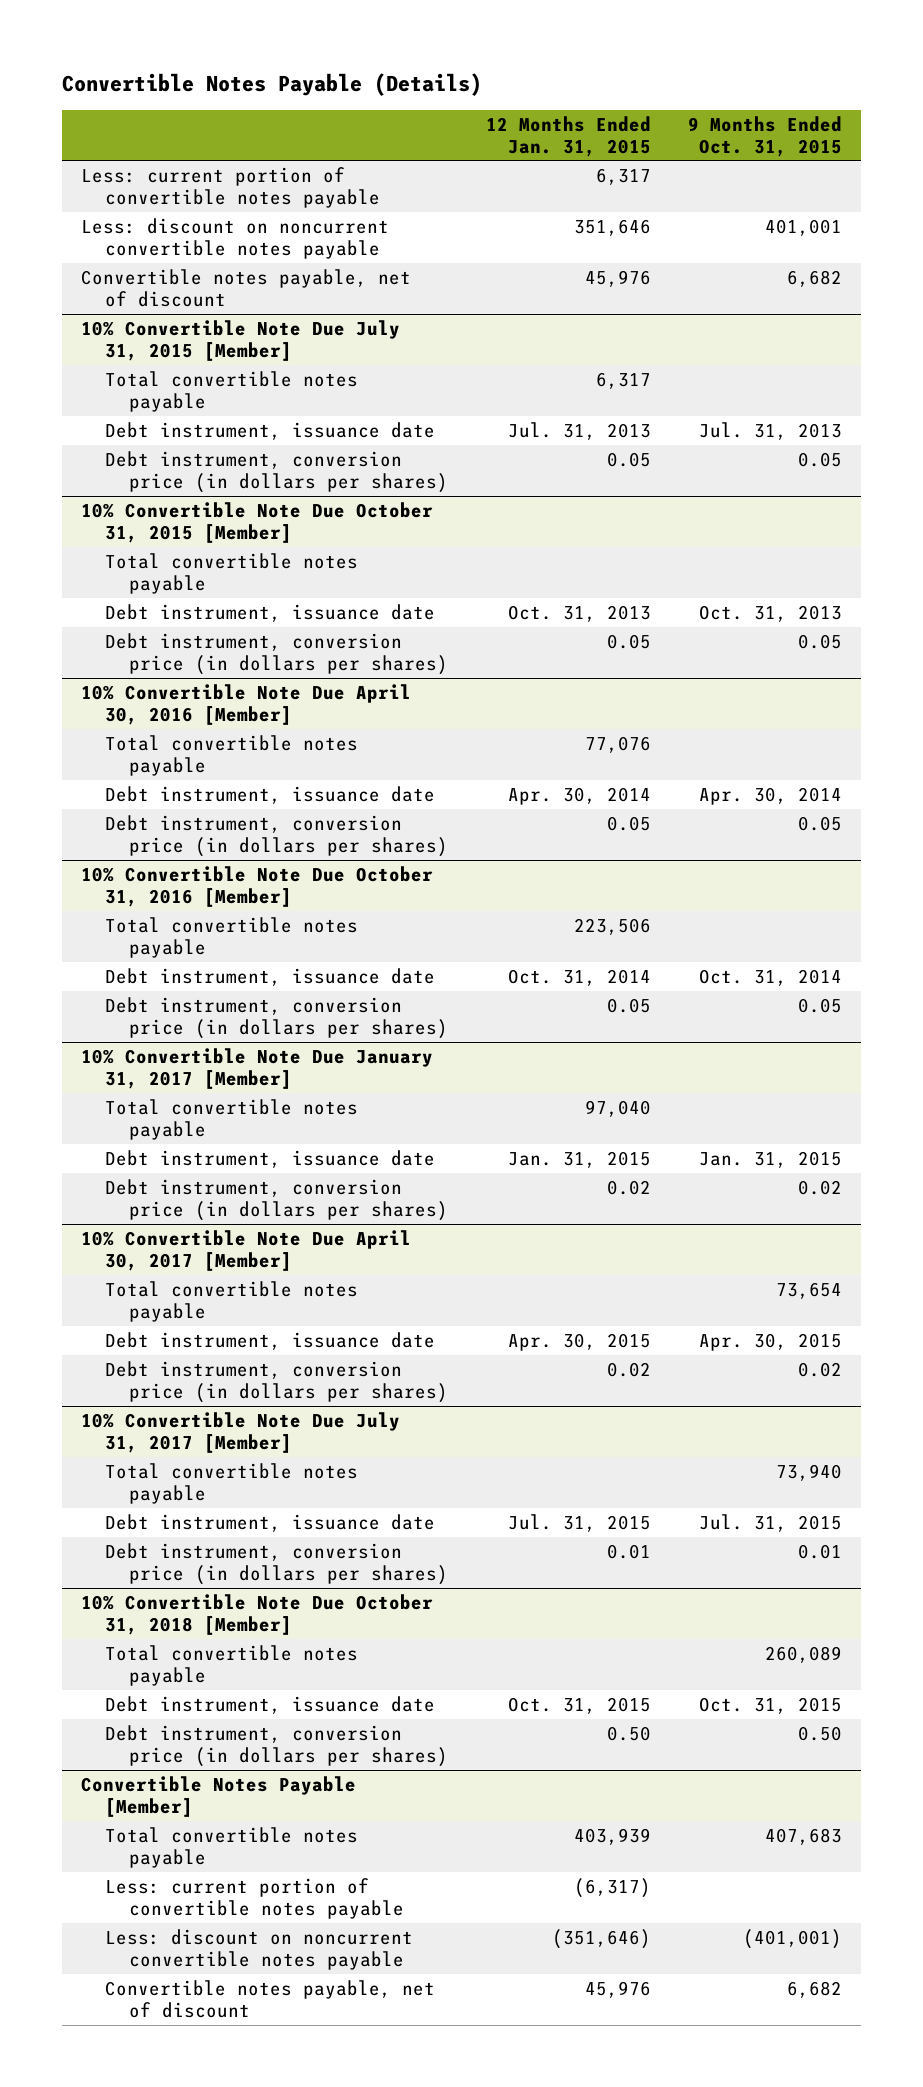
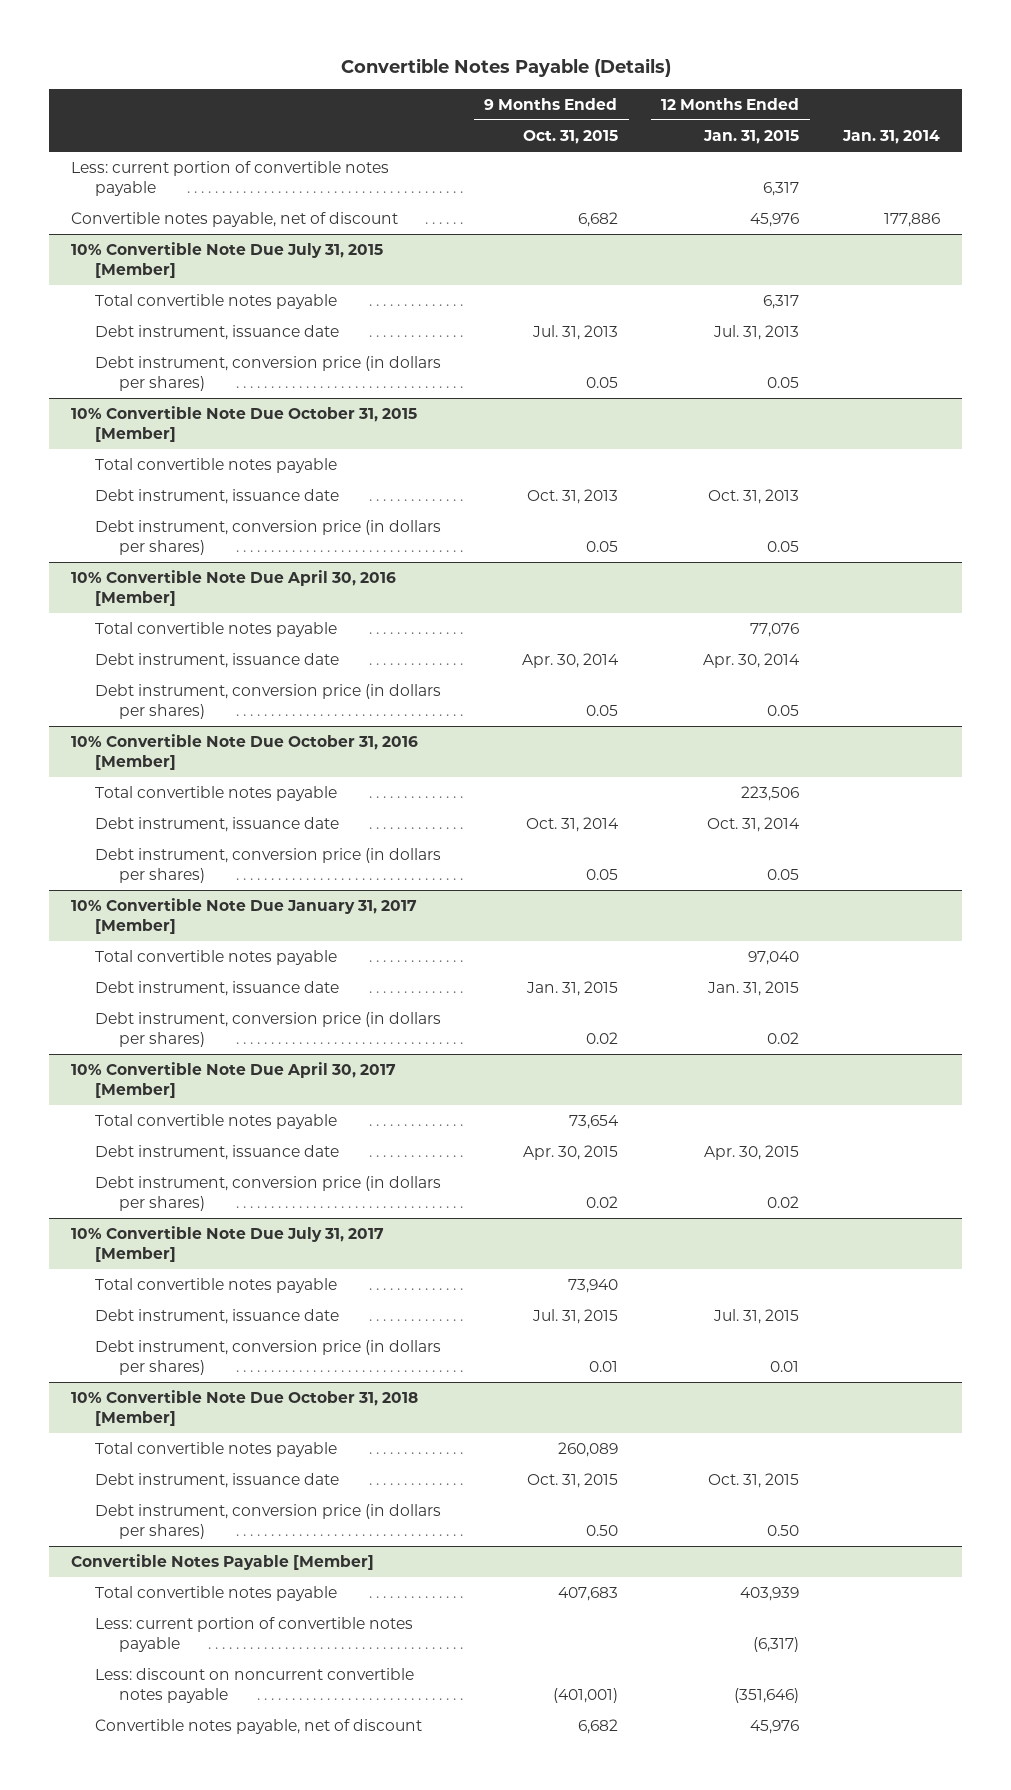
- | 12 Months Ended Jan. 31, 2015 | 9 Months Ended Oct. 31, 2015
+ | 9 Months Ended Oct. 31, 2015 | 12 Months Ended Jan. 31, 2015 | Jan. 31, 2014
- Less: discount on noncurrent convertible notes payable | 351,646 | 401,001

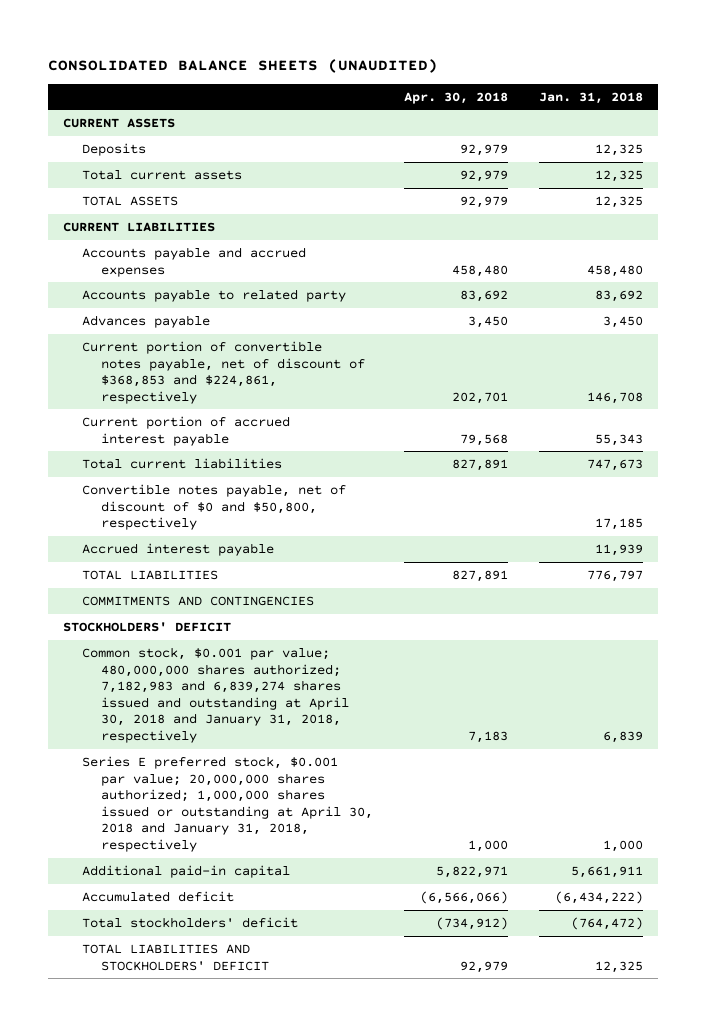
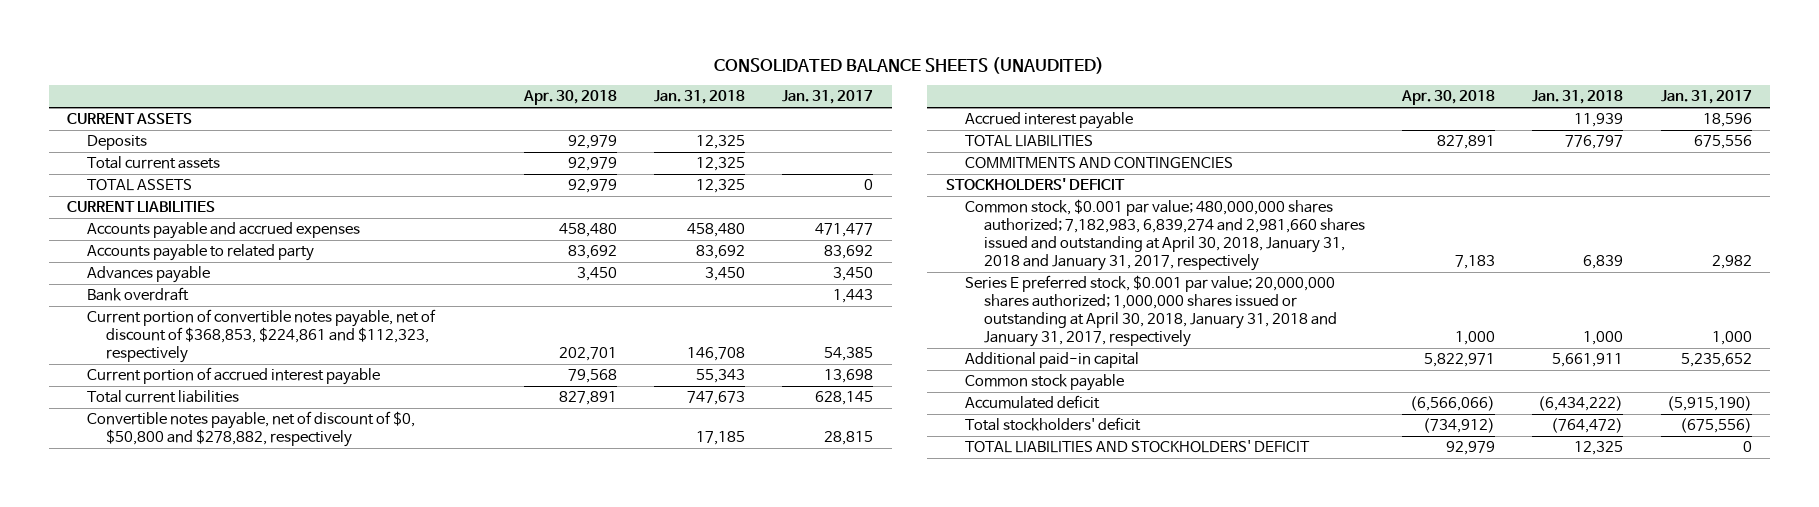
- | Apr. 30, 2018 | Jan. 31, 2018
+ | Apr. 30, 2018 | Jan. 31, 2018 | Jan. 31, 2017
- Current portion of convertible notes payable, net of discount of $368,853 and $224,861, respectively | 202,701 | 146,708
+ Bank overdraft | | | 1,443
+ Current portion of convertible notes payable, net of discount of $368,853, $224,861 and $112,323, respectively | 202,701 | 146,708 | 54,385
- Convertible notes payable, net of discount of $0 and $50,800, respectively | | 17,185
+ Convertible notes payable, net of discount of $0, $50,800 and $278,882, respectively | | 17,185 | 28,815
- Common stock, $0.001 par value; 480,000,000 shares authorized; 7,182,983 and 6,839,274 shares issued and outstanding at April 30, 2018 and January 31, 2018, respectively | 7,183 | 6,839
- Series E preferred stock, $0.001 par value; 20,000,000 shares authorized; 1,000,000 shares issued or outstanding at April 30, 2018 and January 31, 2018, respectively | 1,000 | 1,000
+ Common stock, $0.001 par value; 480,000,000 shares authorized; 7,182,983, 6,839,274 and 2,981,660 shares issued and outstanding at April 30, 2018, January 31, 2018 and January 31, 2017, respectively | 7,183 | 6,839 | 2,982
+ Series E preferred stock, $0.001 par value; 20,000,000 shares authorized; 1,000,000 shares issued or outstanding at April 30, 2018, January 31, 2018 and January 31, 2017, respectively | 1,000 | 1,000 | 1,000
+ Common stock payable

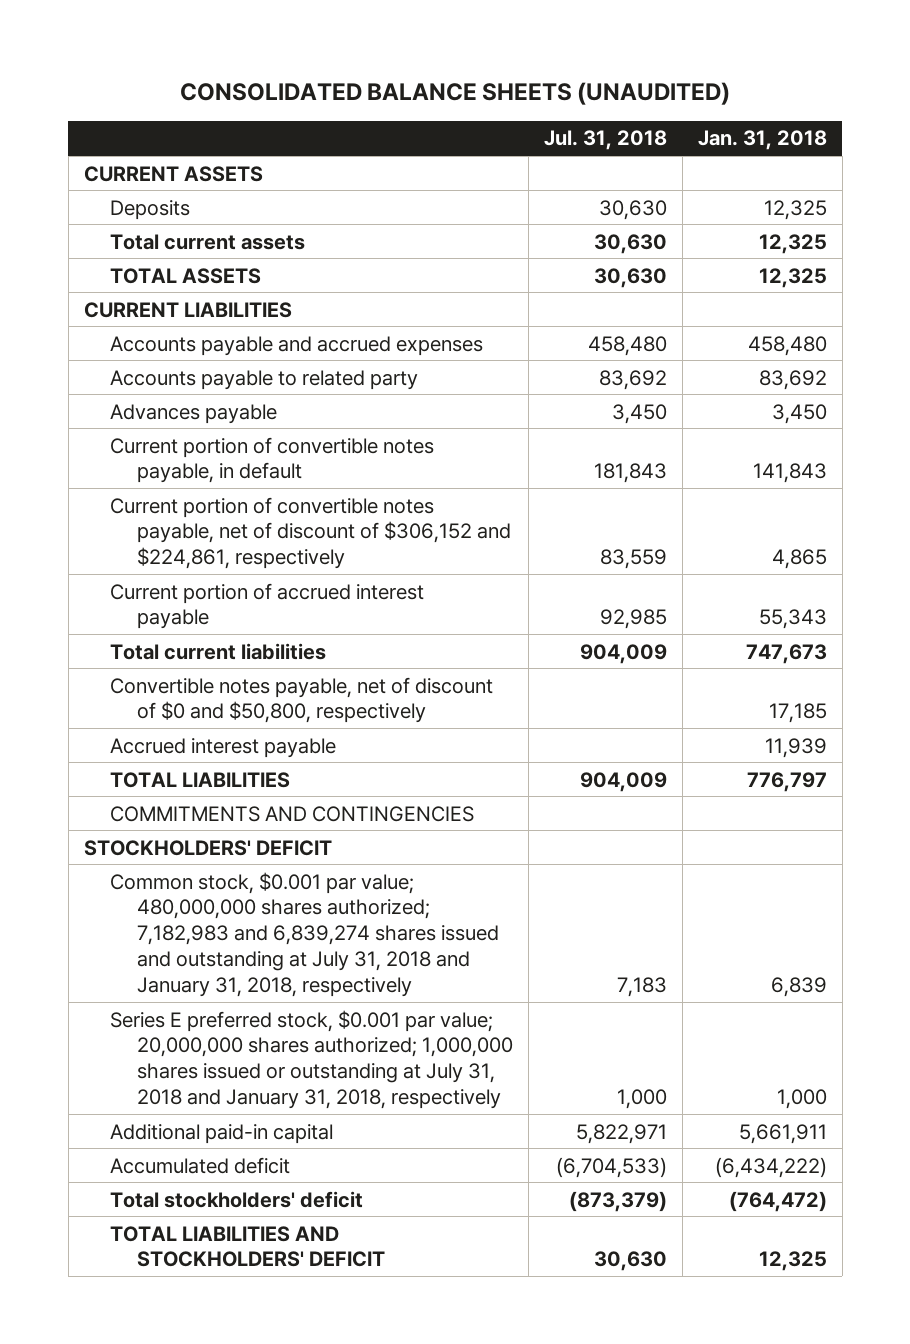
- | Apr. 30, 2018 | Jan. 31, 2018 | Jan. 31, 2017
+ | Jul. 31, 2018 | Jan. 31, 2018
- Bank overdraft | | | 1,443
- Current portion of convertible notes payable, net of discount of $368,853, $224,861 and $112,323, respectively | 202,701 | 146,708 | 54,385
+ Current portion of convertible notes payable, in default | 181,843 | 141,843
+ Current portion of convertible notes payable, net of discount of $306,152 and $224,861, respectively | 83,559 | 4,865
- Convertible notes payable, net of discount of $0, $50,800 and $278,882, respectively | | 17,185 | 28,815
+ Convertible notes payable, net of discount of $0 and $50,800, respectively | | 17,185
- Common stock, $0.001 par value; 480,000,000 shares authorized; 7,182,983, 6,839,274 and 2,981,660 shares issued and outstanding at April 30, 2018, January 31, 2018 and January 31, 2017, respectively | 7,183 | 6,839 | 2,982
- Series E preferred stock, $0.001 par value; 20,000,000 shares authorized; 1,000,000 shares issued or outstanding at April 30, 2018, January 31, 2018 and January 31, 2017, respectively | 1,000 | 1,000 | 1,000
+ Common stock, $0.001 par value; 480,000,000 shares authorized; 7,182,983 and 6,839,274 shares issued and outstanding at July 31, 2018 and January 31, 2018, respectively | 7,183 | 6,839
+ Series E preferred stock, $0.001 par value; 20,000,000 shares authorized; 1,000,000 shares issued or outstanding at July 31, 2018 and January 31, 2018, respectively | 1,000 | 1,000
- Common stock payable

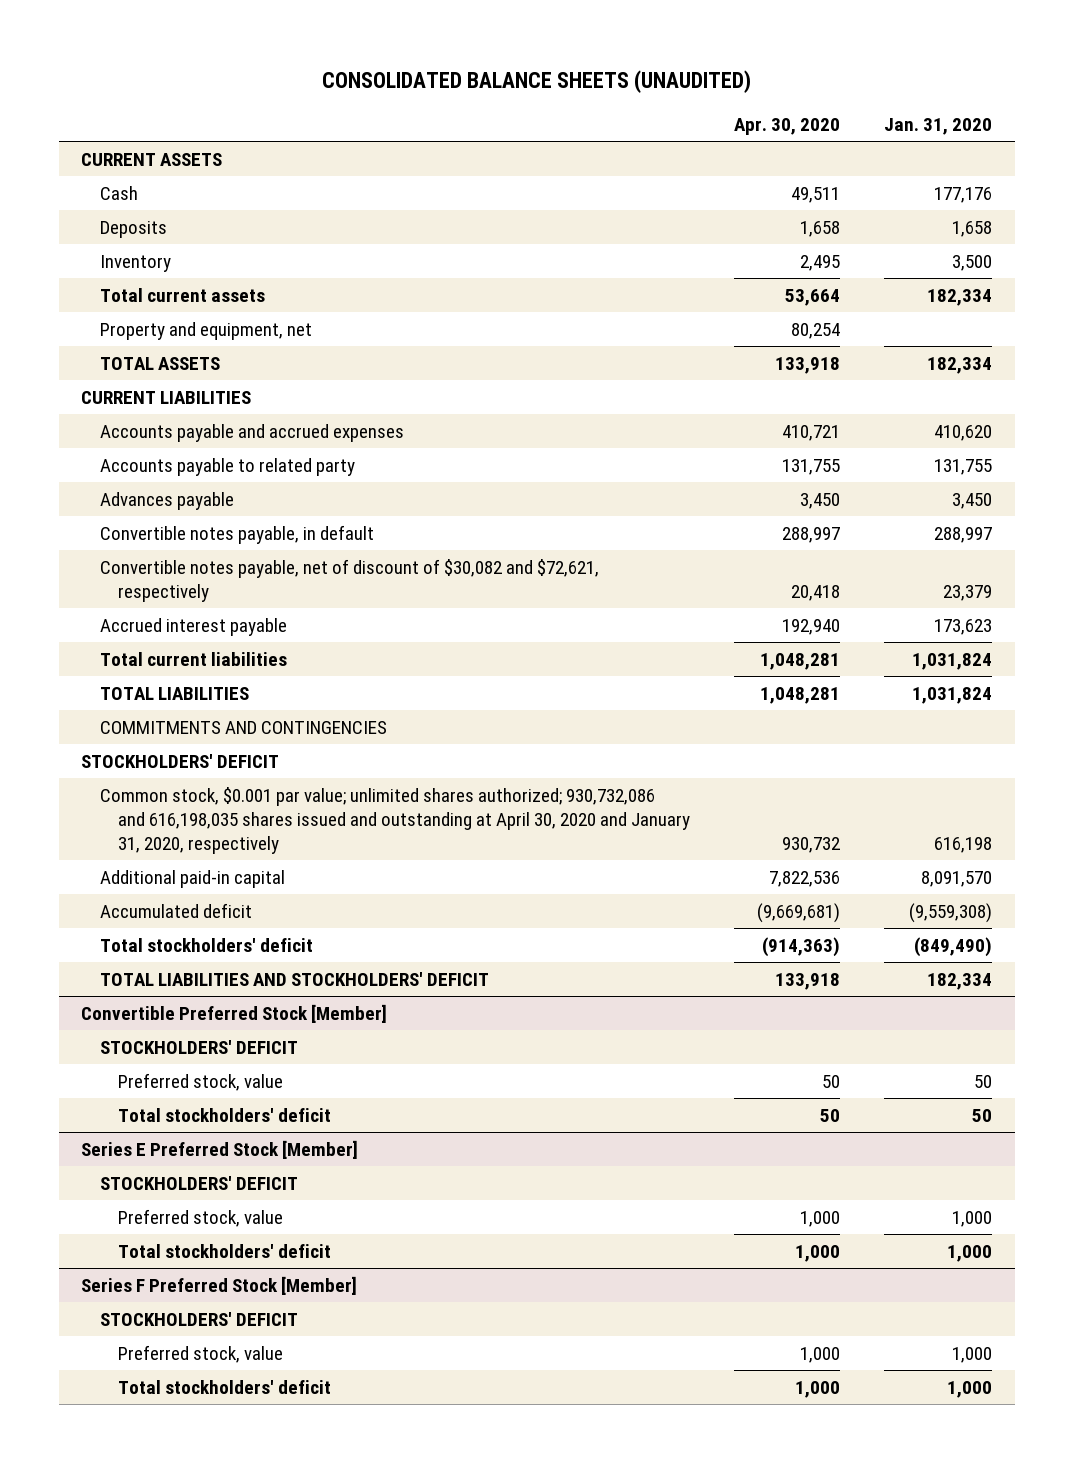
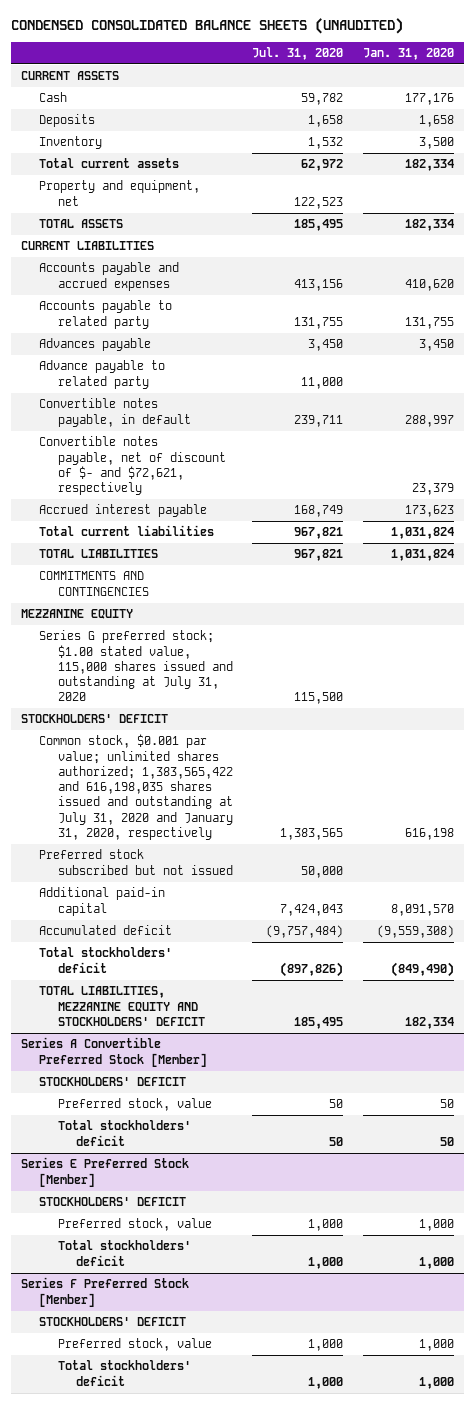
- CONSOLIDATED BALANCE SHEETS (UNAUDITED)
+ CONDENSED CONSOLIDATED BALANCE SHEETS (UNAUDITED)
- | Apr. 30, 2020 | Jan. 31, 2020
+ | Jul. 31, 2020 | Jan. 31, 2020
+ Advance payable to related party | 11,000 |
- Convertible notes payable, net of discount of $30,082 and $72,621, respectively | 20,418 | 23,379
+ Convertible notes payable, net of discount of $- and $72,621, respectively | | 23,379
+ MEZZANINE EQUITY
+ Series G preferred stock; $1.00 stated value, 115,000 shares issued and outstanding at July 31, 2020 | 115,500 |
- Common stock, $0.001 par value; unlimited shares authorized; 930,732,086 and 616,198,035 shares issued and outstanding at April 30, 2020 and January 31, 2020, respectively | 930,732 | 616,198
+ Common stock, $0.001 par value; unlimited shares authorized; 1,383,565,422 and 616,198,035 shares issued and outstanding at July 31, 2020 and January 31, 2020, respectively | 1,383,565 | 616,198
+ Preferred stock subscribed but not issued | 50,000 |
- TOTAL LIABILITIES AND STOCKHOLDERS' DEFICIT | 133,918 | 182,334
- Convertible Preferred Stock [Member]
+ TOTAL LIABILITIES, MEZZANINE EQUITY AND STOCKHOLDERS' DEFICIT | 185,495 | 182,334
+ Series A Convertible Preferred Stock [Member]

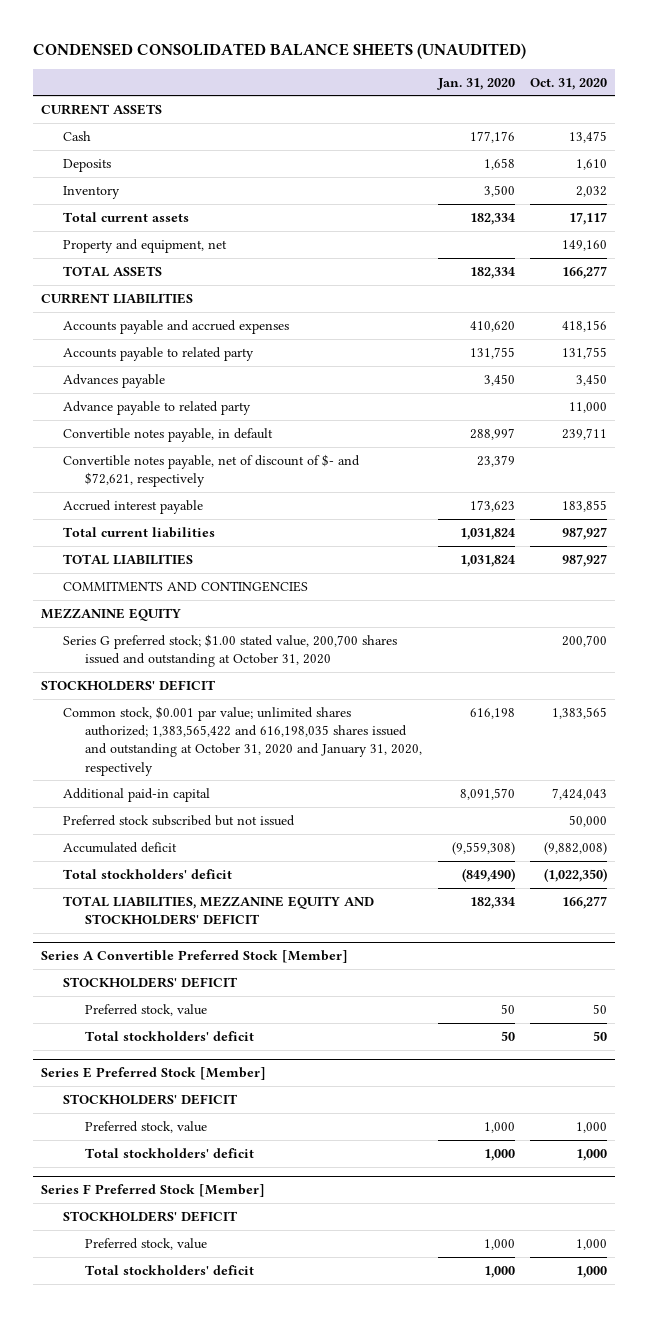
- | Jul. 31, 2020 | Jan. 31, 2020
+ | Jan. 31, 2020 | Oct. 31, 2020
- Series G preferred stock; $1.00 stated value, 115,000 shares issued and outstanding at July 31, 2020 | 115,500 |
+ Series G preferred stock; $1.00 stated value, 200,700 shares issued and outstanding at October 31, 2020 | | 200,700
- Common stock, $0.001 par value; unlimited shares authorized; 1,383,565,422 and 616,198,035 shares issued and outstanding at July 31, 2020 and January 31, 2020, respectively | 1,383,565 | 616,198
+ Common stock, $0.001 par value; unlimited shares authorized; 1,383,565,422 and 616,198,035 shares issued and outstanding at October 31, 2020 and January 31, 2020, respectively | 616,198 | 1,383,565
moved down: Preferred stock subscribed but not issued | | 50,000

